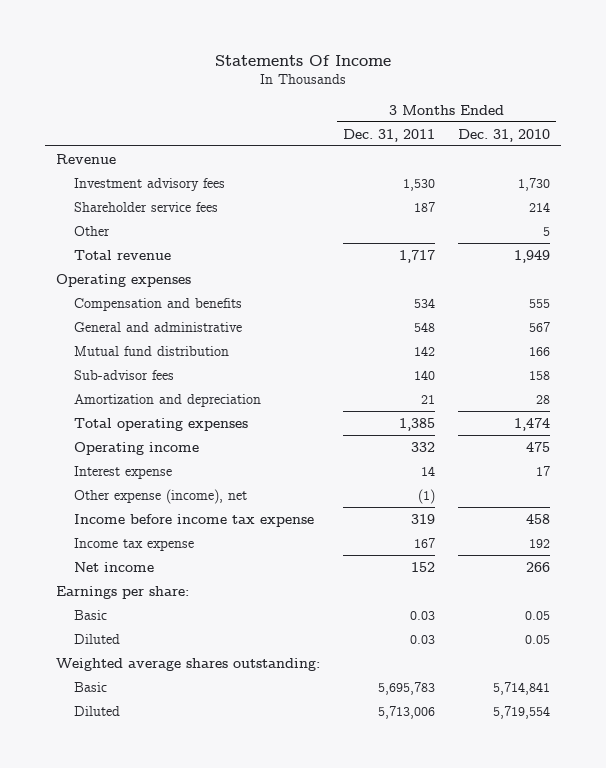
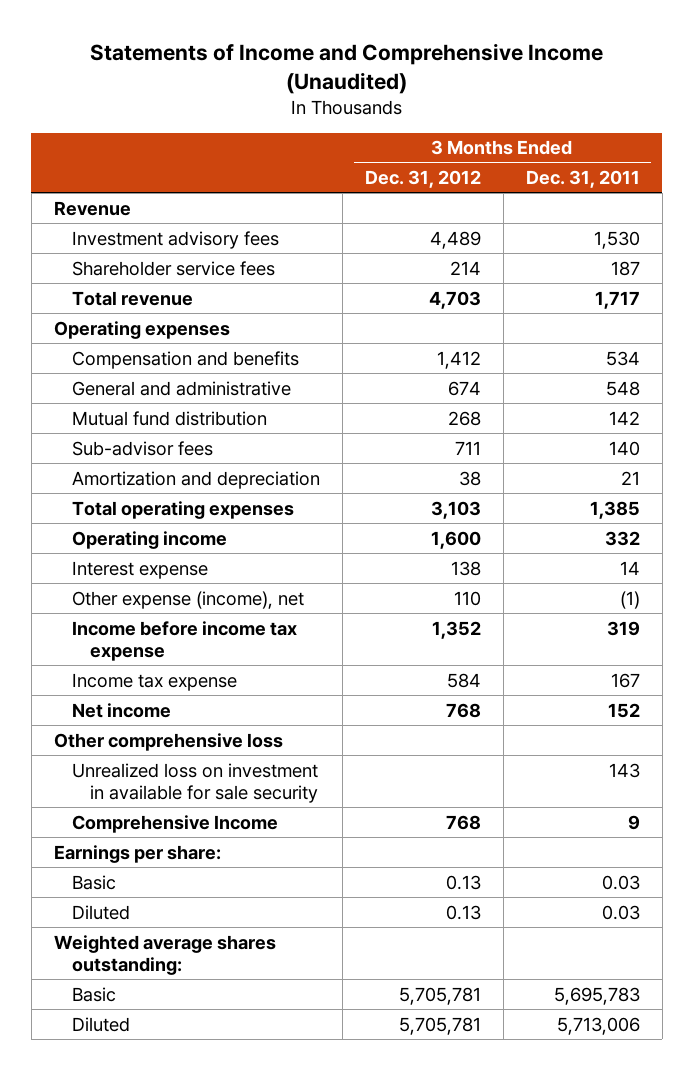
- Statements Of Income
+ Statements of Income and Comprehensive Income (Unaudited)
- | 3 Months Ended Dec. 31, 2011 | 3 Months Ended Dec. 31, 2010
+ | 3 Months Ended Dec. 31, 2012 | 3 Months Ended Dec. 31, 2011
- Other | | 5
+ Other comprehensive loss
+ Unrealized loss on investment in available for sale security | | 143
+ Comprehensive Income | 768 | 9

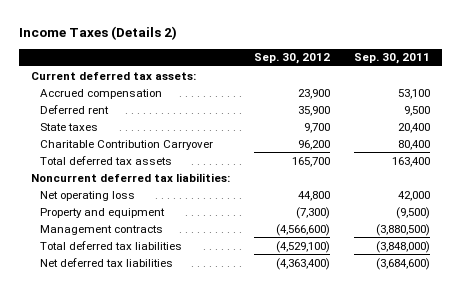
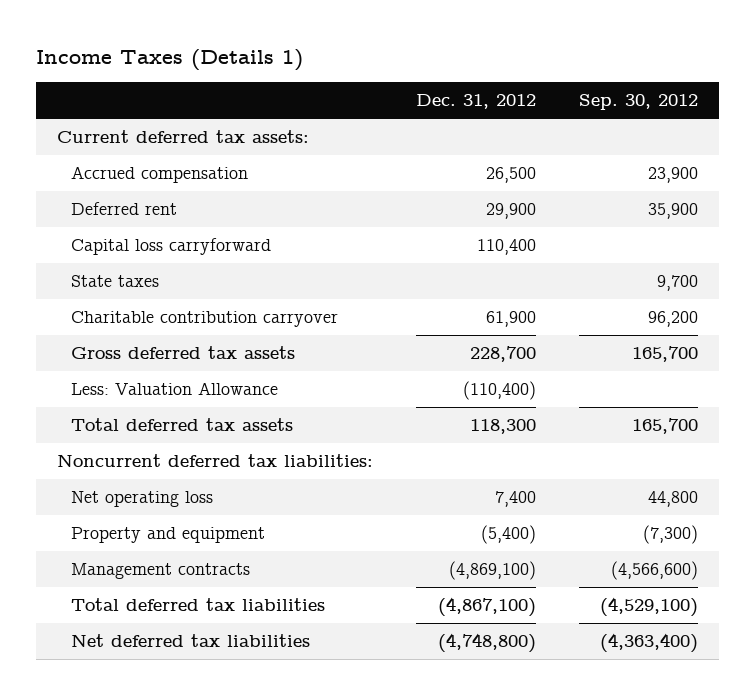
- Income Taxes (Details 2)
+ Income Taxes (Details 1)
- | Sep. 30, 2012 | Sep. 30, 2011
+ | Dec. 31, 2012 | Sep. 30, 2012
+ Capital loss carryforward | 110,400 |
- Charitable Contribution Carryover | 96,200 | 80,400
+ Charitable contribution carryover | 61,900 | 96,200
+ Gross deferred tax assets | 228,700 | 165,700
+ Less: Valuation Allowance | (110,400) |

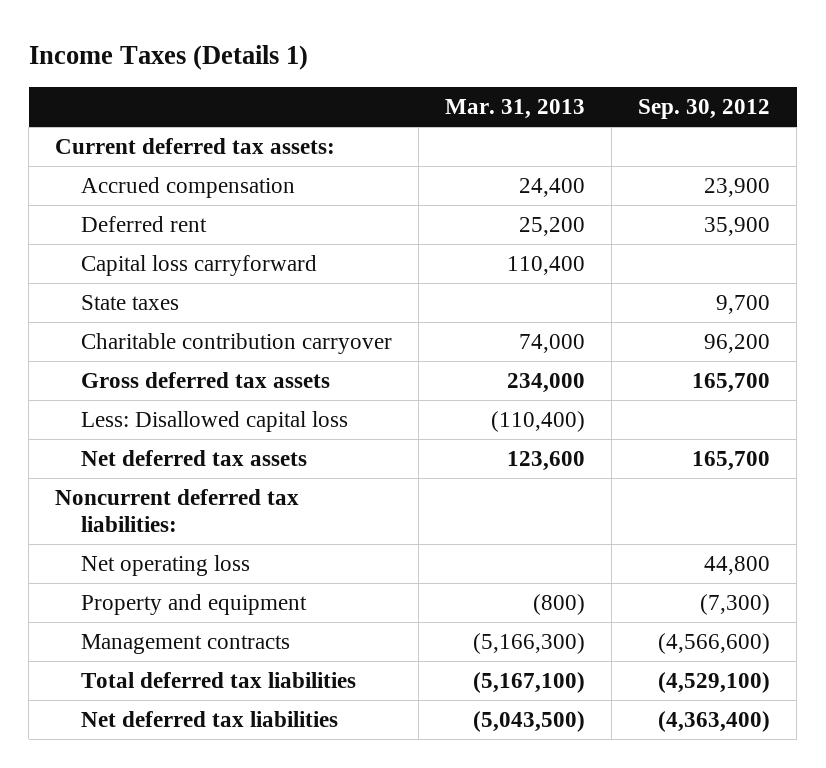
- | Dec. 31, 2012 | Sep. 30, 2012
+ | Mar. 31, 2013 | Sep. 30, 2012
- Less: Valuation Allowance | (110,400) |
- Total deferred tax assets | 118,300 | 165,700
+ Less: Disallowed capital loss | (110,400) |
+ Net deferred tax assets | 123,600 | 165,700

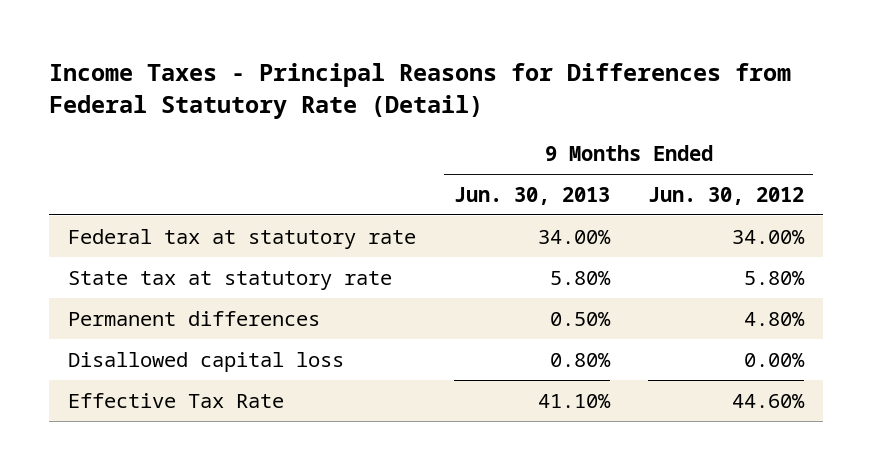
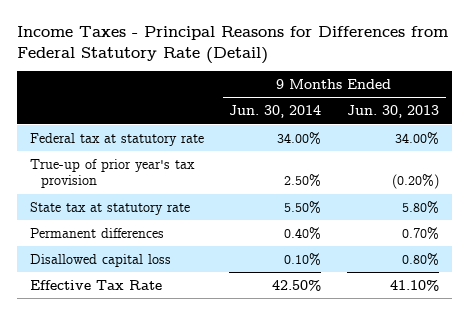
- | 9 Months Ended Jun. 30, 2013 | 9 Months Ended Jun. 30, 2012
+ | 9 Months Ended Jun. 30, 2014 | 9 Months Ended Jun. 30, 2013
+ True-up of prior year's tax provision | 2.50% | (0.20%)
- Permanent differences | 0.50% | 4.80%
+ Permanent differences | 0.40% | 0.70%

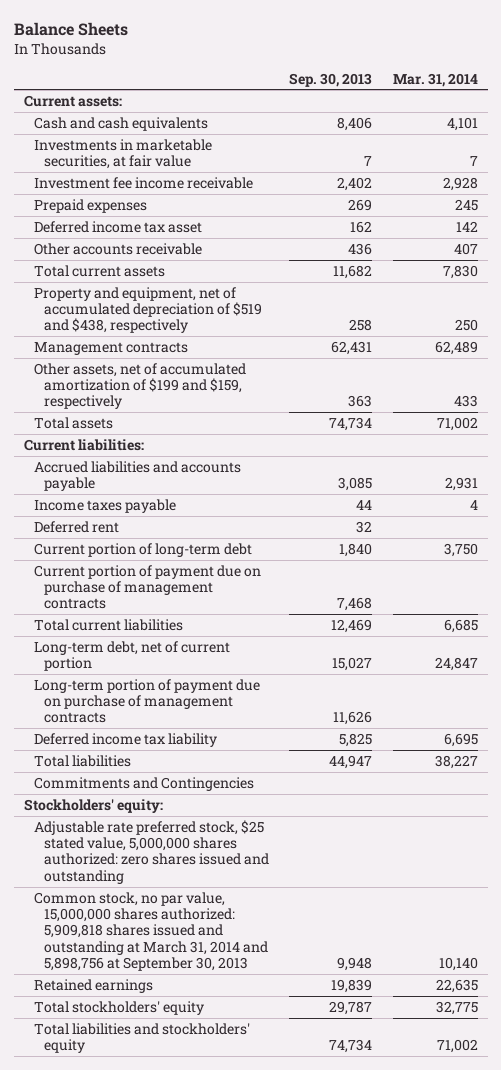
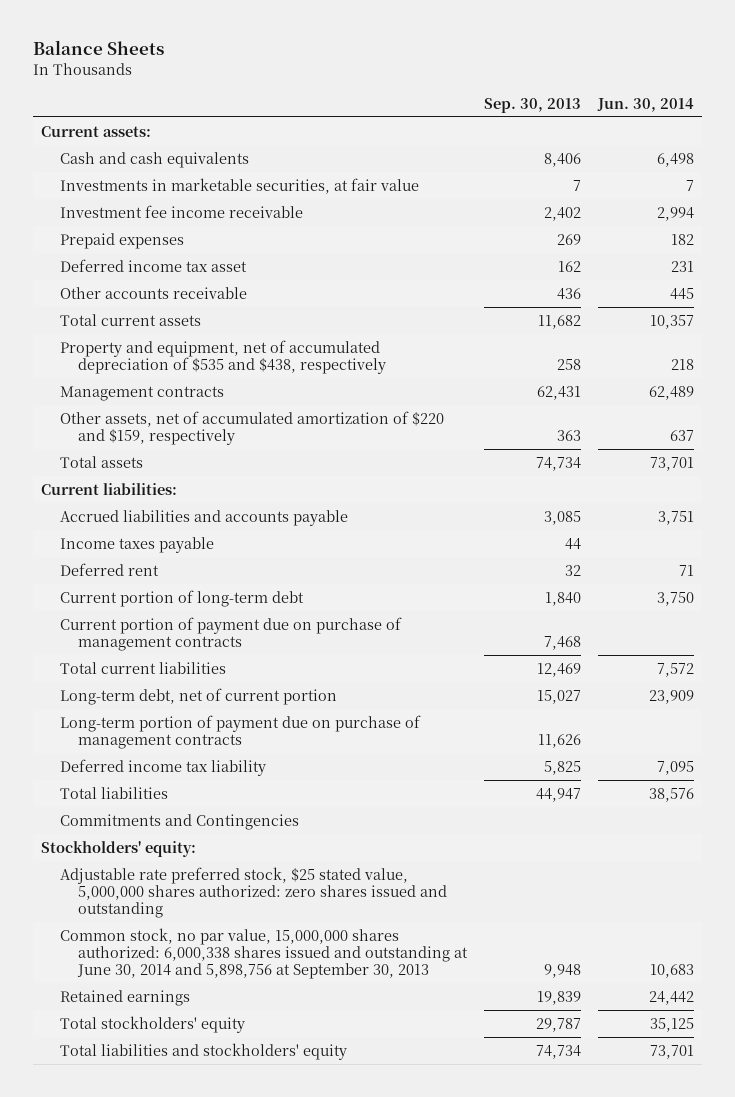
- | Sep. 30, 2013 | Mar. 31, 2014
+ | Sep. 30, 2013 | Jun. 30, 2014
- Property and equipment, net of accumulated depreciation of $519 and $438, respectively | 258 | 250
+ Property and equipment, net of accumulated depreciation of $535 and $438, respectively | 258 | 218
- Other assets, net of accumulated amortization of $199 and $159, respectively | 363 | 433
+ Other assets, net of accumulated amortization of $220 and $159, respectively | 363 | 637
- Common stock, no par value, 15,000,000 shares authorized: 5,909,818 shares issued and outstanding at March 31, 2014 and 5,898,756 at September 30, 2013 | 9,948 | 10,140
+ Common stock, no par value, 15,000,000 shares authorized: 6,000,338 shares issued and outstanding at June 30, 2014 and 5,898,756 at September 30, 2013 | 9,948 | 10,683

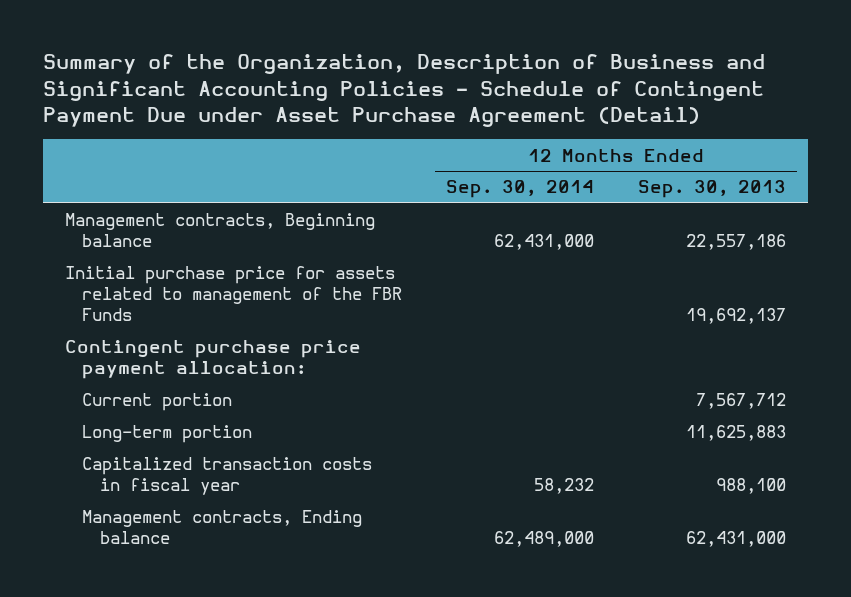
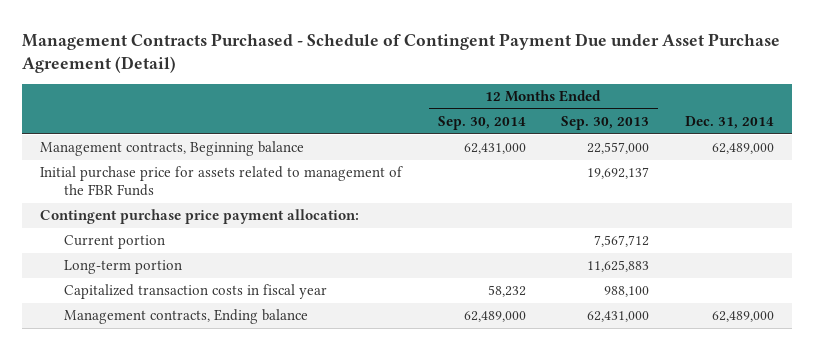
- Summary of the Organization, Description of Business and Significant Accounting Policies - Schedule of Contingent Payment Due under Asset Purchase Agreement (Detail)
+ Management Contracts Purchased - Schedule of Contingent Payment Due under Asset Purchase Agreement (Detail)
- | 12 Months Ended Sep. 30, 2014 | 12 Months Ended Sep. 30, 2013
+ | 12 Months Ended Sep. 30, 2014 | 12 Months Ended Sep. 30, 2013 | Dec. 31, 2014
- Management contracts, Beginning balance | 62,431,000 | 22,557,186
+ Management contracts, Beginning balance | 62,431,000 | 22,557,000 | 62,489,000

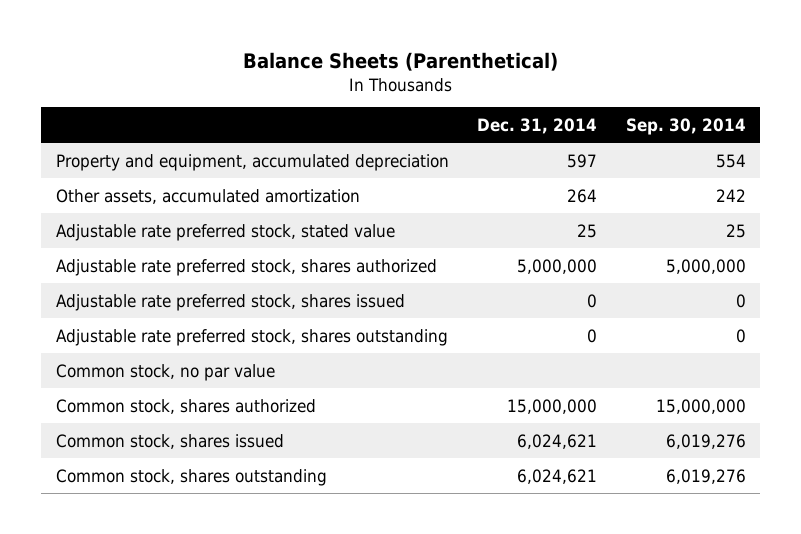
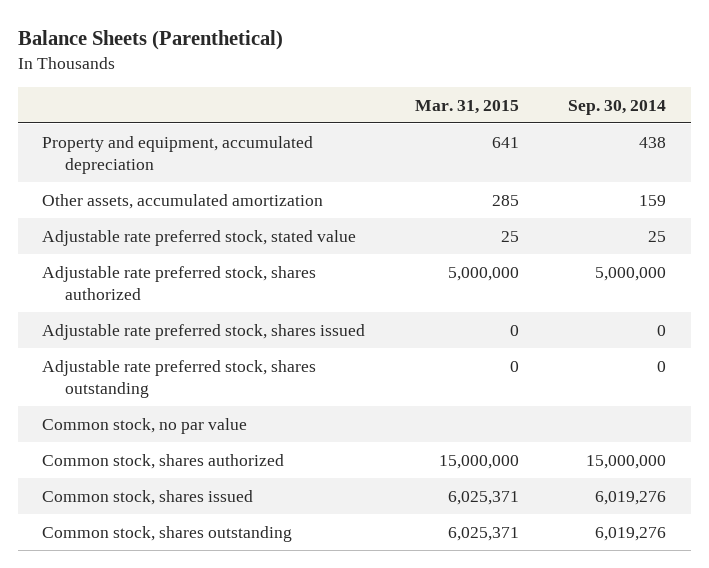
- | Dec. 31, 2014 | Sep. 30, 2014
+ | Mar. 31, 2015 | Sep. 30, 2014
- Property and equipment, accumulated depreciation | 597 | 554
- Other assets, accumulated amortization | 264 | 242
+ Property and equipment, accumulated depreciation | 641 | 438
+ Other assets, accumulated amortization | 285 | 159

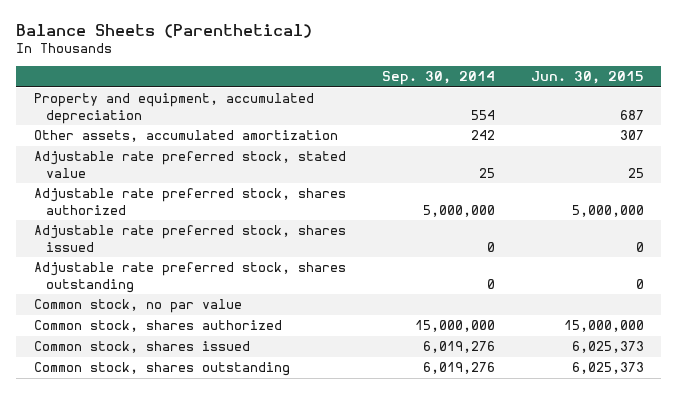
- | Mar. 31, 2015 | Sep. 30, 2014
+ | Sep. 30, 2014 | Jun. 30, 2015
- Property and equipment, accumulated depreciation | 641 | 438
- Other assets, accumulated amortization | 285 | 159
+ Property and equipment, accumulated depreciation | 554 | 687
+ Other assets, accumulated amortization | 242 | 307

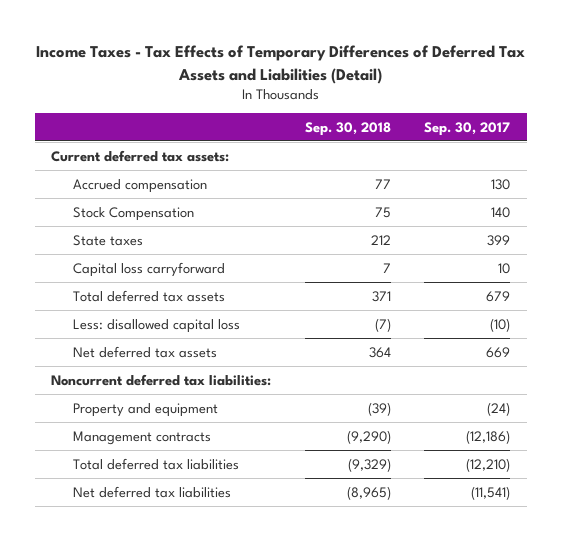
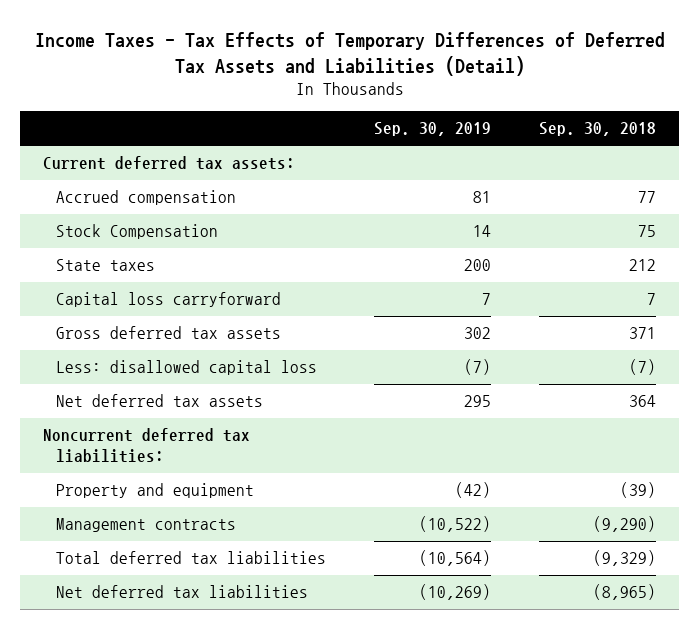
- | Sep. 30, 2018 | Sep. 30, 2017
+ | Sep. 30, 2019 | Sep. 30, 2018
- Total deferred tax assets | 371 | 679
+ Gross deferred tax assets | 302 | 371

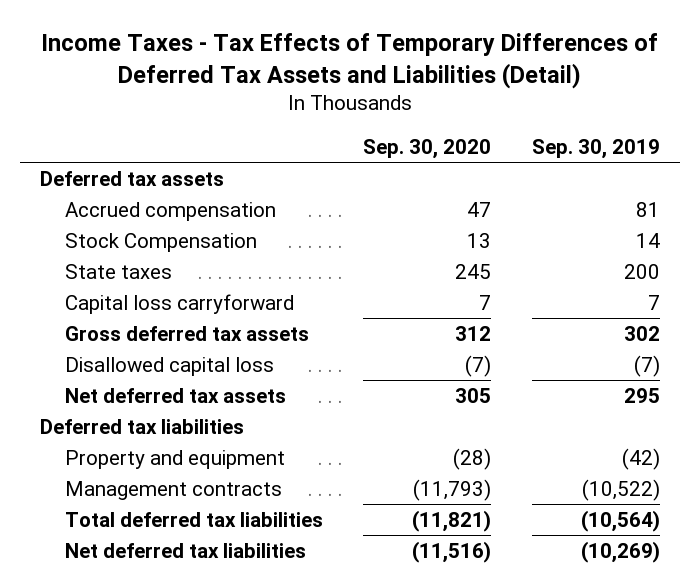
- | Sep. 30, 2019 | Sep. 30, 2018
+ | Sep. 30, 2020 | Sep. 30, 2019
- Current deferred tax assets:
+ Deferred tax assets
- Less: disallowed capital loss | (7) | (7)
+ Disallowed capital loss | (7) | (7)
- Noncurrent deferred tax liabilities:
+ Deferred tax liabilities

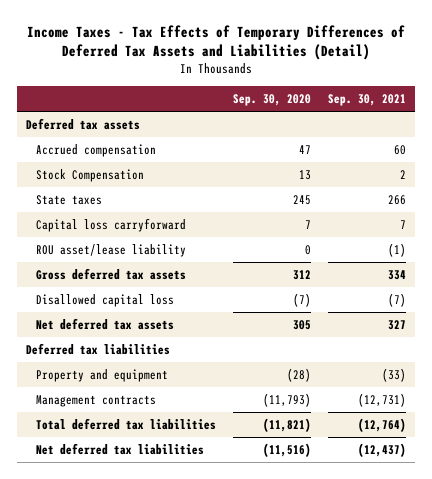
- | Sep. 30, 2020 | Sep. 30, 2019
+ | Sep. 30, 2020 | Sep. 30, 2021
+ ROU asset/lease liability | 0 | (1)

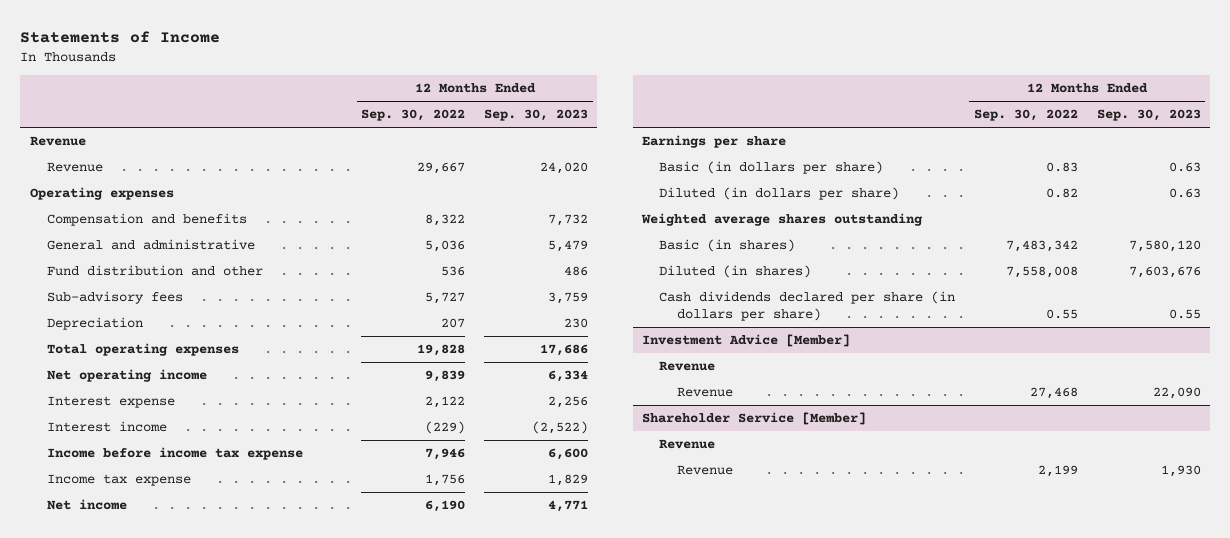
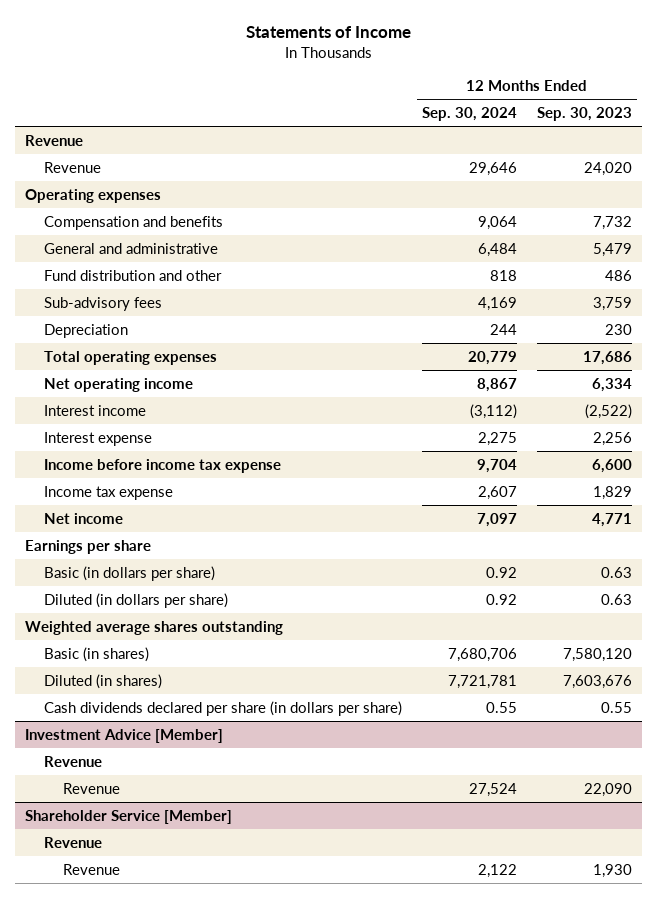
- | 12 Months Ended Sep. 30, 2022 | 12 Months Ended Sep. 30, 2023
+ | 12 Months Ended Sep. 30, 2024 | 12 Months Ended Sep. 30, 2023
moved down: Interest expense | 2,275 | 2,256

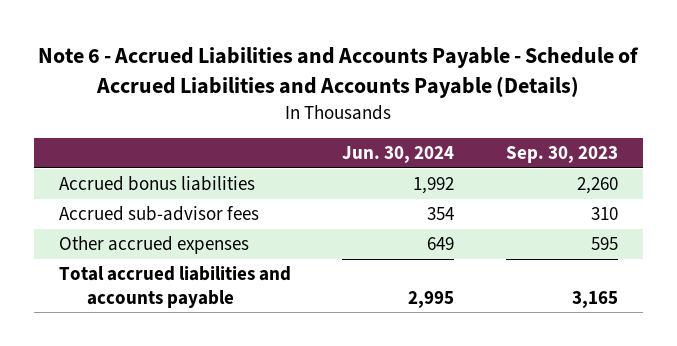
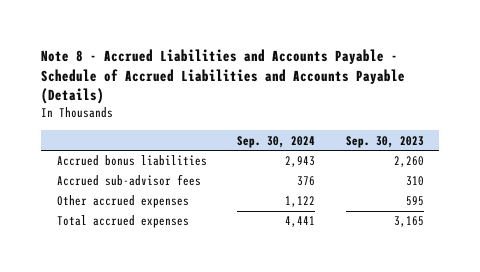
- Note 6 - Accrued Liabilities and Accounts Payable - Schedule of Accrued Liabilities and Accounts Payable (Details)
+ Note 8 - Accrued Liabilities and Accounts Payable - Schedule of Accrued Liabilities and Accounts Payable (Details)
- | Jun. 30, 2024 | Sep. 30, 2023
+ | Sep. 30, 2024 | Sep. 30, 2023
- Total accrued liabilities and accounts payable | 2,995 | 3,165
+ Total accrued expenses | 4,441 | 3,165

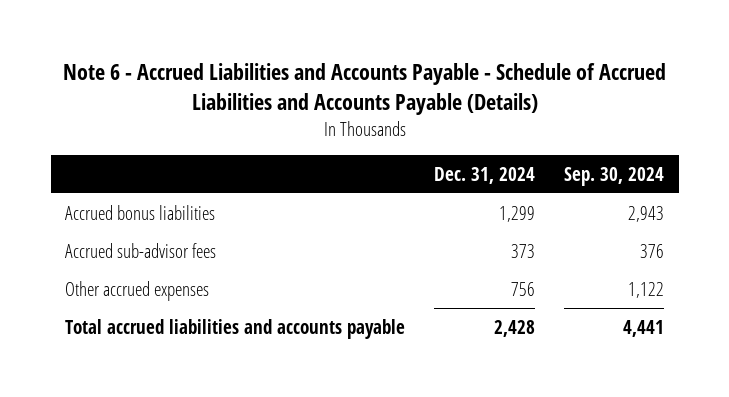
- Note 8 - Accrued Liabilities and Accounts Payable - Schedule of Accrued Liabilities and Accounts Payable (Details)
+ Note 6 - Accrued Liabilities and Accounts Payable - Schedule of Accrued Liabilities and Accounts Payable (Details)
- | Sep. 30, 2024 | Sep. 30, 2023
+ | Dec. 31, 2024 | Sep. 30, 2024
- Total accrued expenses | 4,441 | 3,165
+ Total accrued liabilities and accounts payable | 2,428 | 4,441

